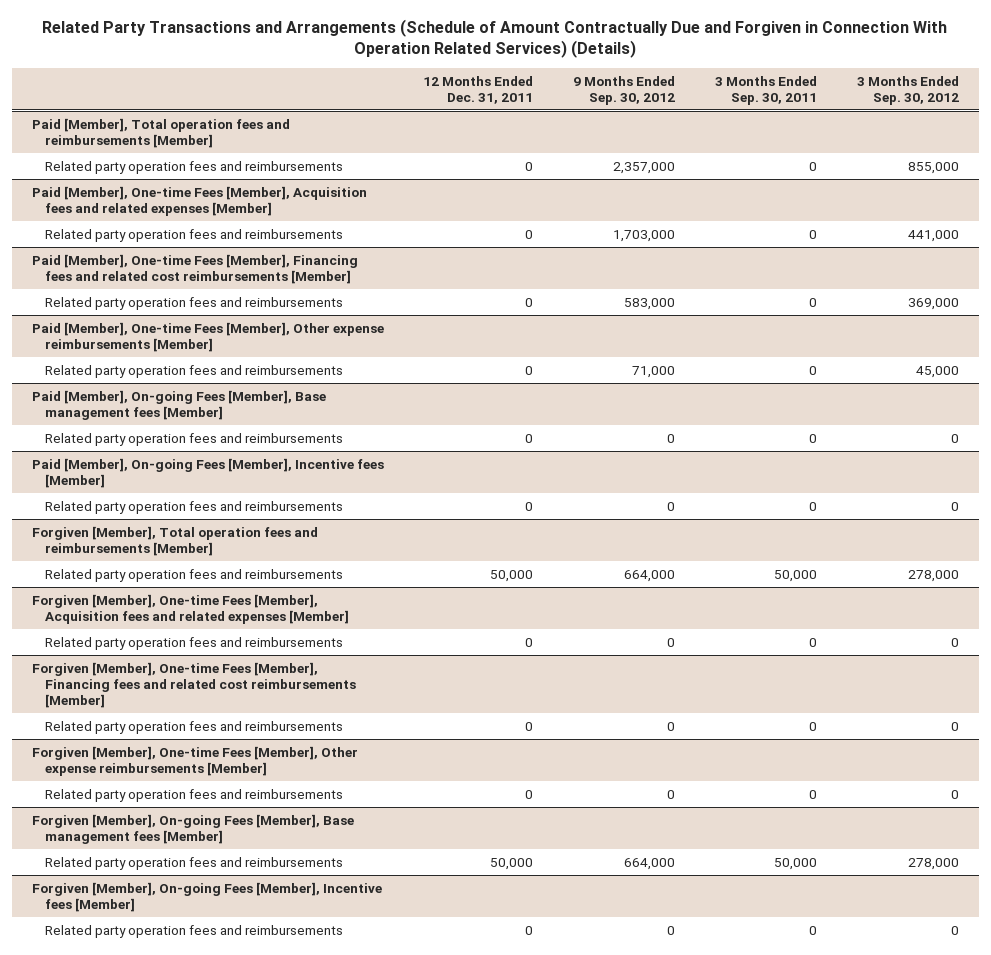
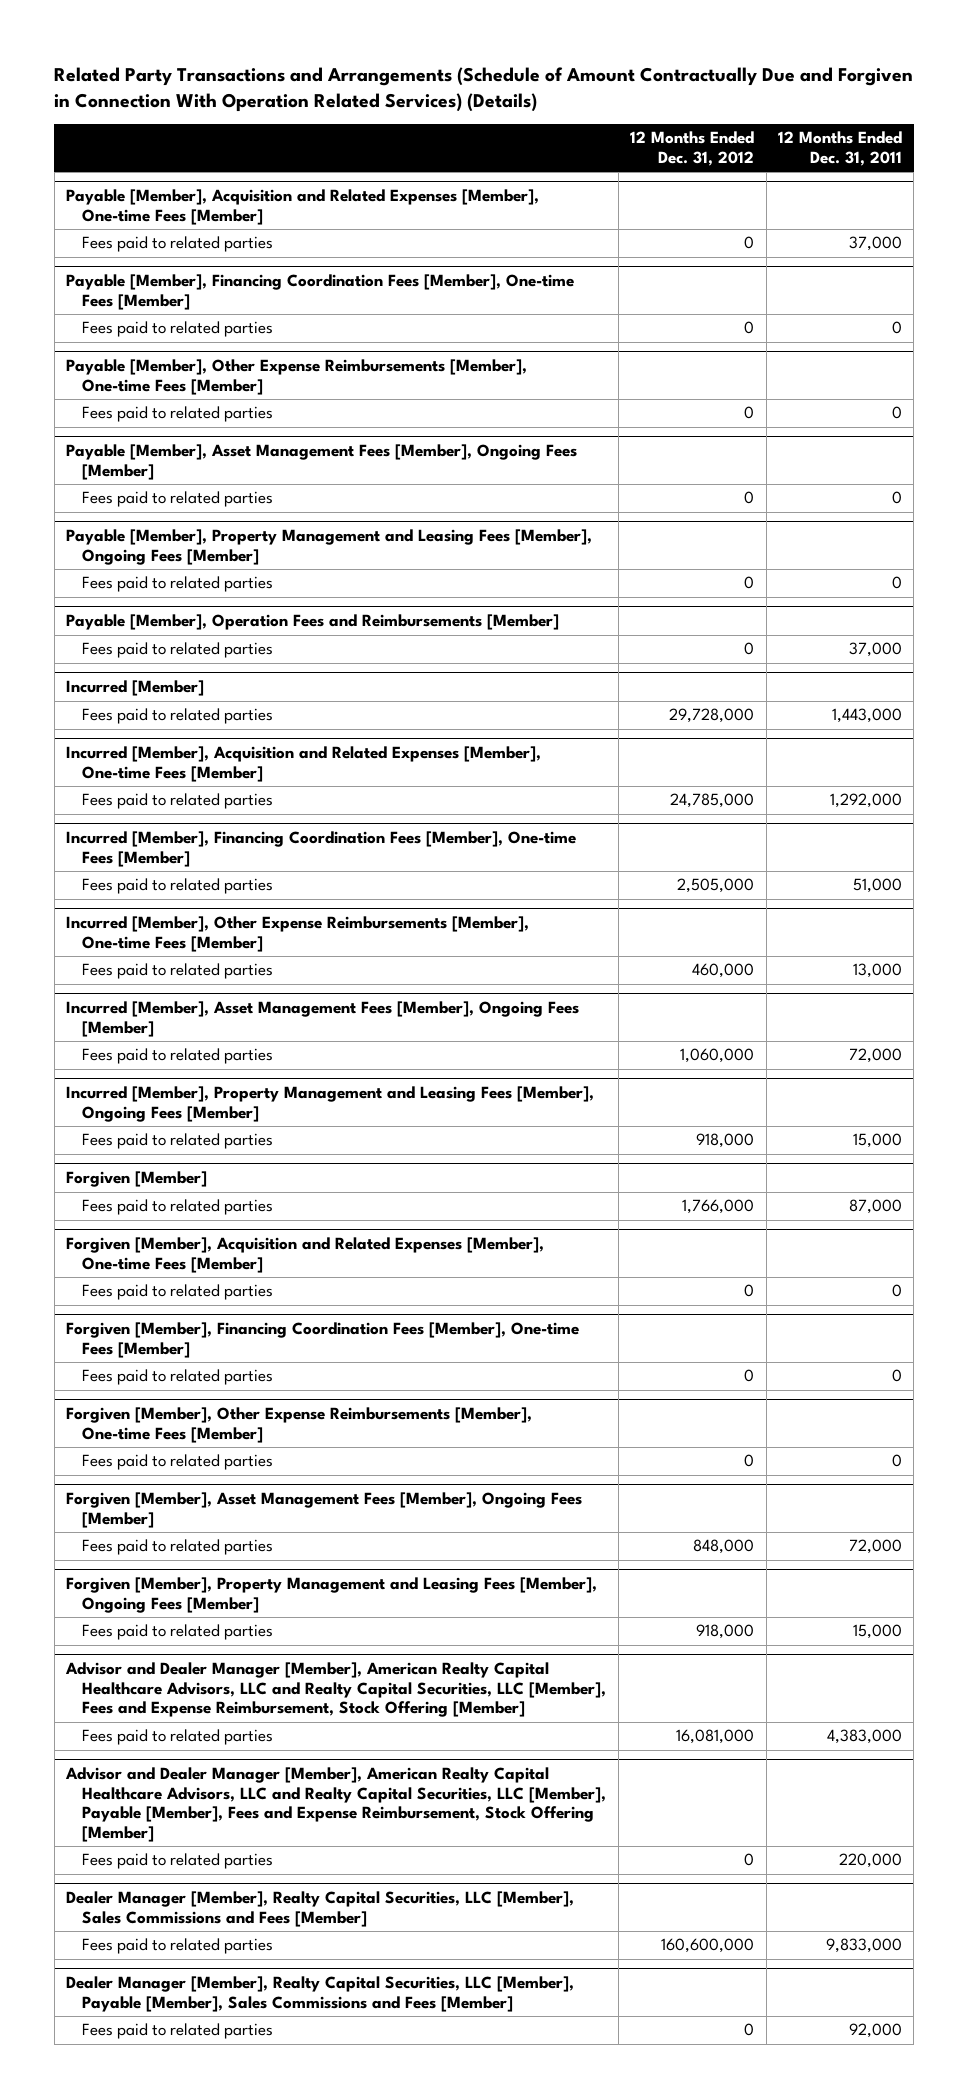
- | 12 Months Ended Dec. 31, 2011 | 9 Months Ended Sep. 30, 2012 | 3 Months Ended Sep. 30, 2011 | 3 Months Ended Sep. 30, 2012
+ | 12 Months Ended Dec. 31, 2012 | 12 Months Ended Dec. 31, 2011
- Paid [Member], Total operation fees and reimbursements [Member]
- Related party operation fees and reimbursements | 0 | 2,357,000 | 0 | 855,000
- Paid [Member], One-time Fees [Member], Acquisition fees and related expenses [Member]
- Related party operation fees and reimbursements | 0 | 1,703,000 | 0 | 441,000
- Paid [Member], One-time Fees [Member], Financing fees and related cost reimbursements [Member]
- Related party operation fees and reimbursements | 0 | 583,000 | 0 | 369,000
- Paid [Member], One-time Fees [Member], Other expense reimbursements [Member]
- Related party operation fees and reimbursements | 0 | 71,000 | 0 | 45,000
- Paid [Member], On-going Fees [Member], Base management fees [Member]
- Related party operation fees and reimbursements | 0 | 0 | 0 | 0
- Paid [Member], On-going Fees [Member], Incentive fees [Member]
- Related party operation fees and reimbursements | 0 | 0 | 0 | 0
- Forgiven [Member], Total operation fees and reimbursements [Member]
- Related party operation fees and reimbursements | 50,000 | 664,000 | 50,000 | 278,000
- Forgiven [Member], One-time Fees [Member], Acquisition fees and related expenses [Member]
- Related party operation fees and reimbursements | 0 | 0 | 0 | 0
- Forgiven [Member], One-time Fees [Member], Financing fees and related cost reimbursements [Member]
- Related party operation fees and reimbursements | 0 | 0 | 0 | 0
- Forgiven [Member], One-time Fees [Member], Other expense reimbursements [Member]
- Related party operation fees and reimbursements | 0 | 0 | 0 | 0
- Forgiven [Member], On-going Fees [Member], Base management fees [Member]
- Related party operation fees and reimbursements | 50,000 | 664,000 | 50,000 | 278,000
- Forgiven [Member], On-going Fees [Member], Incentive fees [Member]
- Related party operation fees and reimbursements | 0 | 0 | 0 | 0
+ Payable [Member], Acquisition and Related Expenses [Member], One-time Fees [Member]
+ Fees paid to related parties | 0 | 37,000
+ Payable [Member], Financing Coordination Fees [Member], One-time Fees [Member]
+ Fees paid to related parties | 0 | 0
+ Payable [Member], Other Expense Reimbursements [Member], One-time Fees [Member]
+ Fees paid to related parties | 0 | 0
+ Payable [Member], Asset Management Fees [Member], Ongoing Fees [Member]
+ Fees paid to related parties | 0 | 0
+ Payable [Member], Property Management and Leasing Fees [Member], Ongoing Fees [Member]
+ Fees paid to related parties | 0 | 0
+ Payable [Member], Operation Fees and Reimbursements [Member]
+ Fees paid to related parties | 0 | 37,000
+ Incurred [Member]
+ Fees paid to related parties | 29,728,000 | 1,443,000
+ Incurred [Member], Acquisition and Related Expenses [Member], One-time Fees [Member]
+ Fees paid to related parties | 24,785,000 | 1,292,000
+ Incurred [Member], Financing Coordination Fees [Member], One-time Fees [Member]
+ Fees paid to related parties | 2,505,000 | 51,000
+ Incurred [Member], Other Expense Reimbursements [Member], One-time Fees [Member]
+ Fees paid to related parties | 460,000 | 13,000
+ Incurred [Member], Asset Management Fees [Member], Ongoing Fees [Member]
+ Fees paid to related parties | 1,060,000 | 72,000
+ Incurred [Member], Property Management and Leasing Fees [Member], Ongoing Fees [Member]
+ Fees paid to related parties | 918,000 | 15,000
+ Forgiven [Member]
+ Fees paid to related parties | 1,766,000 | 87,000
+ Forgiven [Member], Acquisition and Related Expenses [Member], One-time Fees [Member]
+ Fees paid to related parties | 0 | 0
+ Forgiven [Member], Financing Coordination Fees [Member], One-time Fees [Member]
+ Fees paid to related parties | 0 | 0
+ Forgiven [Member], Other Expense Reimbursements [Member], One-time Fees [Member]
+ Fees paid to related parties | 0 | 0
+ Forgiven [Member], Asset Management Fees [Member], Ongoing Fees [Member]
+ Fees paid to related parties | 848,000 | 72,000
+ Forgiven [Member], Property Management and Leasing Fees [Member], Ongoing Fees [Member]
+ Fees paid to related parties | 918,000 | 15,000
+ Advisor and Dealer Manager [Member], American Realty Capital Healthcare Advisors, LLC and Realty Capital Securities, LLC [Member], Fees and Expense Reimbursement, Stock Offering [Member]
+ Fees paid to related parties | 16,081,000 | 4,383,000
+ Advisor and Dealer Manager [Member], American Realty Capital Healthcare Advisors, LLC and Realty Capital Securities, LLC [Member], Payable [Member], Fees and Expense Reimbursement, Stock Offering [Member]
+ Fees paid to related parties | 0 | 220,000
+ Dealer Manager [Member], Realty Capital Securities, LLC [Member], Sales Commissions and Fees [Member]
+ Fees paid to related parties | 160,600,000 | 9,833,000
+ Dealer Manager [Member], Realty Capital Securities, LLC [Member], Payable [Member], Sales Commissions and Fees [Member]
+ Fees paid to related parties | 0 | 92,000

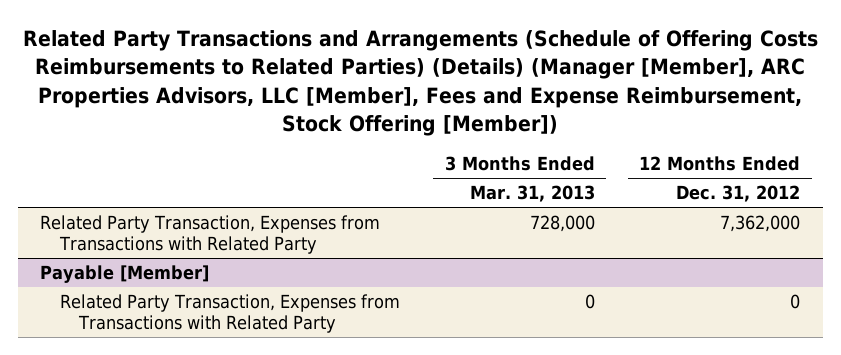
- Related Party Transactions and Arrangements (Schedule of Amount Contractually Due and Forgiven in Connection With Operation Related Services) (Details)
+ Related Party Transactions and Arrangements (Schedule of Offering Costs Reimbursements to Related Parties) (Details) (Manager [Member], ARC Properties Advisors, LLC [Member], Fees and Expense Reimbursement, Stock Offering [Member])
- | 12 Months Ended Dec. 31, 2012 | 12 Months Ended Dec. 31, 2011
+ | 3 Months Ended Mar. 31, 2013 | 12 Months Ended Dec. 31, 2012
- Payable [Member], Acquisition and Related Expenses [Member], One-time Fees [Member]
- Fees paid to related parties | 0 | 37,000
- Payable [Member], Financing Coordination Fees [Member], One-time Fees [Member]
- Fees paid to related parties | 0 | 0
- Payable [Member], Other Expense Reimbursements [Member], One-time Fees [Member]
- Fees paid to related parties | 0 | 0
- Payable [Member], Asset Management Fees [Member], Ongoing Fees [Member]
- Fees paid to related parties | 0 | 0
- Payable [Member], Property Management and Leasing Fees [Member], Ongoing Fees [Member]
- Fees paid to related parties | 0 | 0
- Payable [Member], Operation Fees and Reimbursements [Member]
- Fees paid to related parties | 0 | 37,000
- Incurred [Member]
- Fees paid to related parties | 29,728,000 | 1,443,000
- Incurred [Member], Acquisition and Related Expenses [Member], One-time Fees [Member]
- Fees paid to related parties | 24,785,000 | 1,292,000
- Incurred [Member], Financing Coordination Fees [Member], One-time Fees [Member]
- Fees paid to related parties | 2,505,000 | 51,000
- Incurred [Member], Other Expense Reimbursements [Member], One-time Fees [Member]
- Fees paid to related parties | 460,000 | 13,000
- Incurred [Member], Asset Management Fees [Member], Ongoing Fees [Member]
- Fees paid to related parties | 1,060,000 | 72,000
- Incurred [Member], Property Management and Leasing Fees [Member], Ongoing Fees [Member]
- Fees paid to related parties | 918,000 | 15,000
- Forgiven [Member]
- Fees paid to related parties | 1,766,000 | 87,000
- Forgiven [Member], Acquisition and Related Expenses [Member], One-time Fees [Member]
- Fees paid to related parties | 0 | 0
- Forgiven [Member], Financing Coordination Fees [Member], One-time Fees [Member]
- Fees paid to related parties | 0 | 0
- Forgiven [Member], Other Expense Reimbursements [Member], One-time Fees [Member]
- Fees paid to related parties | 0 | 0
- Forgiven [Member], Asset Management Fees [Member], Ongoing Fees [Member]
- Fees paid to related parties | 848,000 | 72,000
- Forgiven [Member], Property Management and Leasing Fees [Member], Ongoing Fees [Member]
- Fees paid to related parties | 918,000 | 15,000
- Advisor and Dealer Manager [Member], American Realty Capital Healthcare Advisors, LLC and Realty Capital Securities, LLC [Member], Fees and Expense Reimbursement, Stock Offering [Member]
- Fees paid to related parties | 16,081,000 | 4,383,000
- Advisor and Dealer Manager [Member], American Realty Capital Healthcare Advisors, LLC and Realty Capital Securities, LLC [Member], Payable [Member], Fees and Expense Reimbursement, Stock Offering [Member]
- Fees paid to related parties | 0 | 220,000
- Dealer Manager [Member], Realty Capital Securities, LLC [Member], Sales Commissions and Fees [Member]
- Fees paid to related parties | 160,600,000 | 9,833,000
- Dealer Manager [Member], Realty Capital Securities, LLC [Member], Payable [Member], Sales Commissions and Fees [Member]
- Fees paid to related parties | 0 | 92,000
+ Related Party Transaction, Expenses from Transactions with Related Party | 728,000 | 7,362,000
+ Payable [Member]
+ Related Party Transaction, Expenses from Transactions with Related Party | 0 | 0

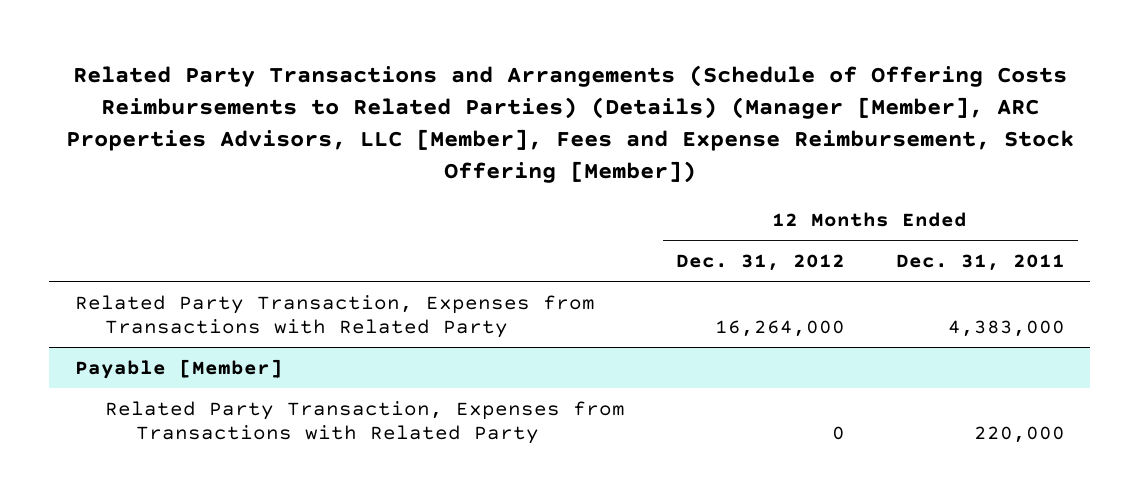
- | 3 Months Ended Mar. 31, 2013 | 12 Months Ended Dec. 31, 2012
+ | 12 Months Ended Dec. 31, 2012 | 12 Months Ended Dec. 31, 2011
- Related Party Transaction, Expenses from Transactions with Related Party | 728,000 | 7,362,000
+ Related Party Transaction, Expenses from Transactions with Related Party | 16,264,000 | 4,383,000

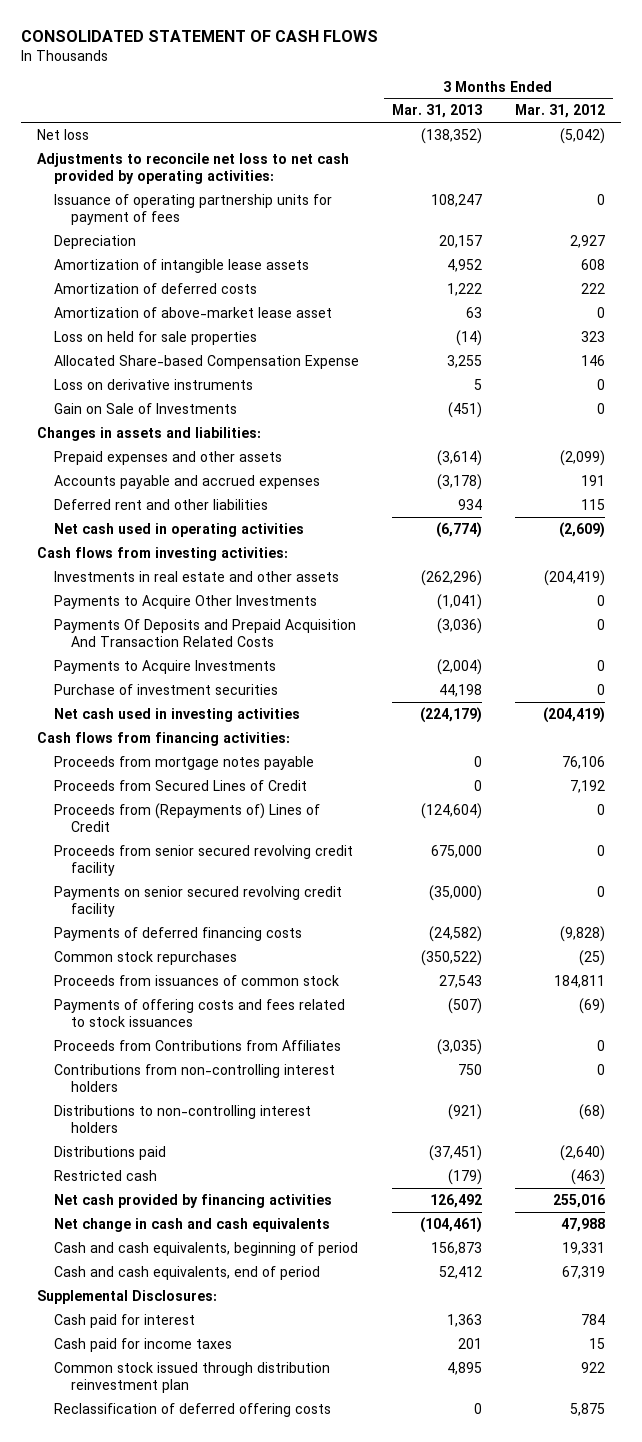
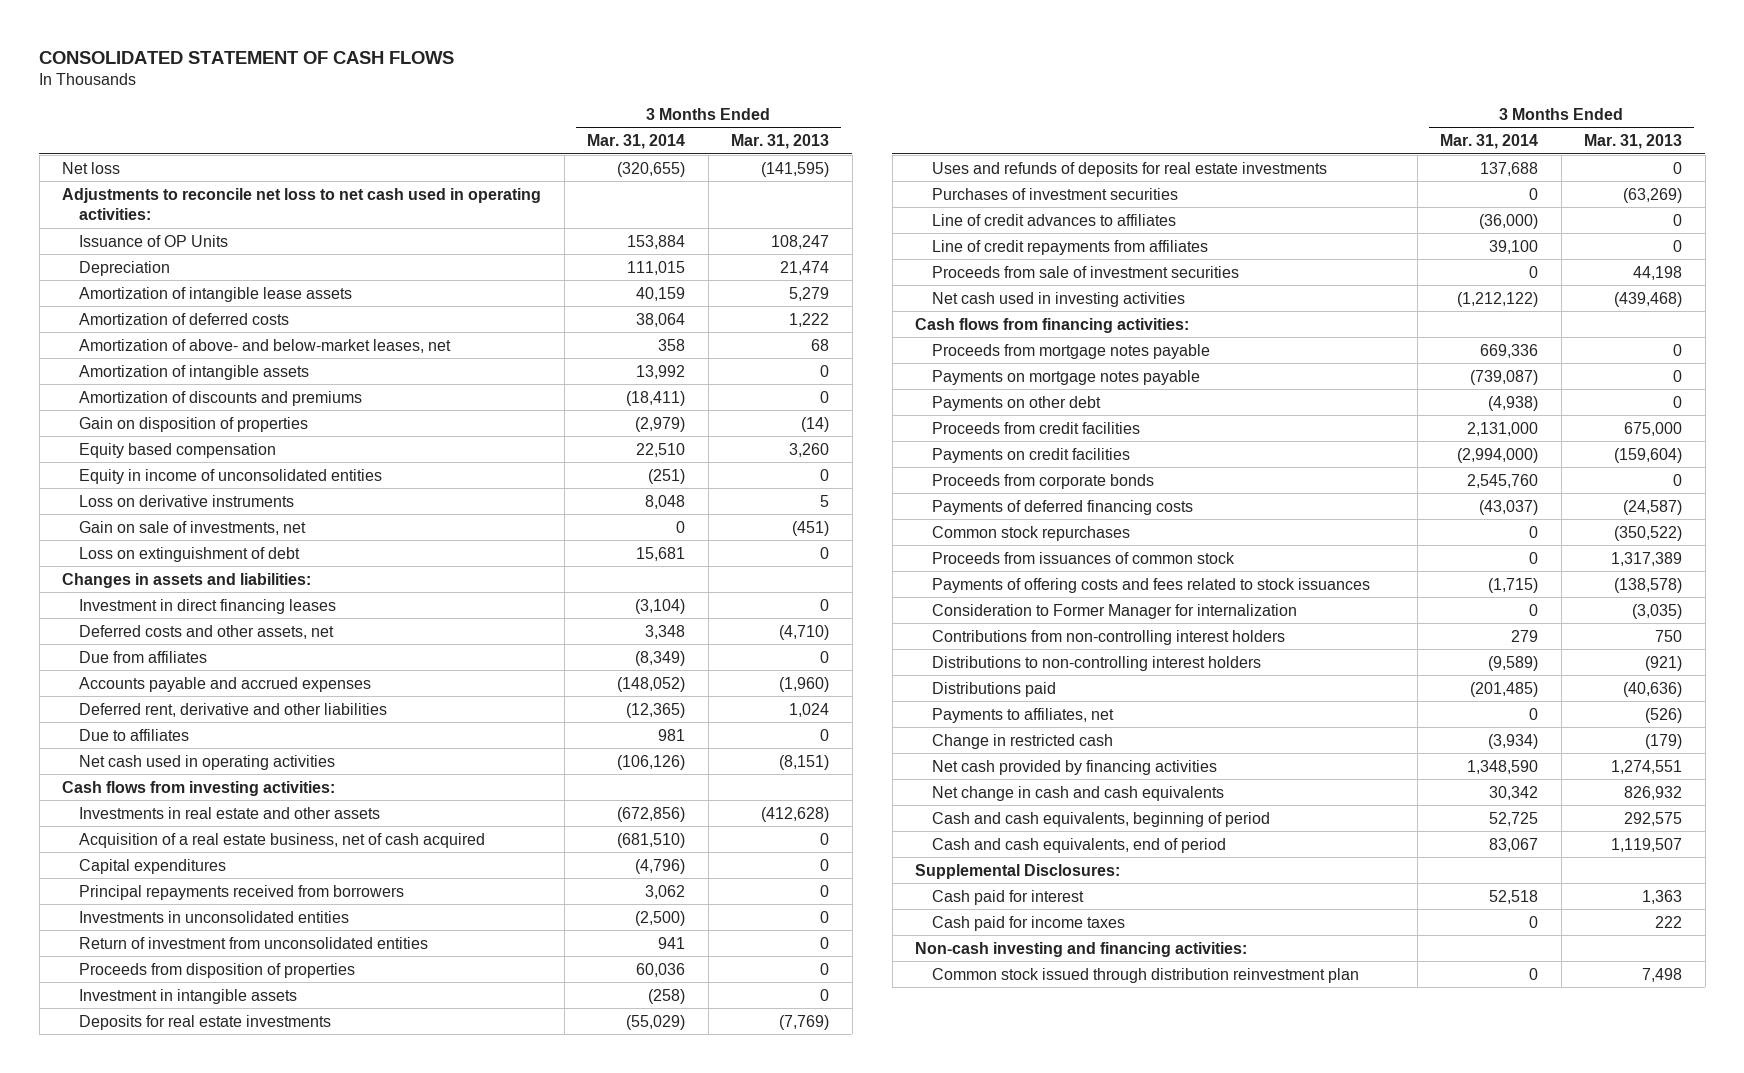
- | 3 Months Ended Mar. 31, 2013 | 3 Months Ended Mar. 31, 2012
+ | 3 Months Ended Mar. 31, 2014 | 3 Months Ended Mar. 31, 2013
- Net loss | (138,352) | (5,042)
- Adjustments to reconcile net loss to net cash provided by operating activities:
- Issuance of operating partnership units for payment of fees | 108,247 | 0
- Depreciation | 20,157 | 2,927
- Amortization of intangible lease assets | 4,952 | 608
+ Net loss | (320,655) | (141,595)
+ Adjustments to reconcile net loss to net cash used in operating activities:
+ Issuance of OP Units | 153,884 | 108,247
+ Depreciation | 111,015 | 21,474
+ Amortization of intangible lease assets | 40,159 | 5,279
- Amortization of above-market lease asset | 63 | 0
- Loss on held for sale properties | (14) | 323
- Allocated Share-based Compensation Expense | 3,255 | 146
+ Amortization of above- and below-market leases, net | 358 | 68
+ Amortization of intangible assets | 13,992 | 0
+ Amortization of discounts and premiums | (18,411) | 0
+ Gain on disposition of properties | (2,979) | (14)
+ Equity based compensation | 22,510 | 3,260
+ Equity in income of unconsolidated entities | (251) | 0
- Gain on Sale of Investments | (451) | 0
+ Gain on sale of investments, net | 0 | (451)
+ Loss on extinguishment of debt | 15,681 | 0
- Prepaid expenses and other assets | (3,614) | (2,099)
- Accounts payable and accrued expenses | (3,178) | 191
- Deferred rent and other liabilities | 934 | 115
- Net cash used in operating activities | (6,774) | (2,609)
+ Investment in direct financing leases | (3,104) | 0
+ Deferred costs and other assets, net | 3,348 | (4,710)
+ Due from affiliates | (8,349) | 0
+ Accounts payable and accrued expenses | (148,052) | (1,960)
+ Deferred rent, derivative and other liabilities | (12,365) | 1,024
+ Due to affiliates | 981 | 0
+ Net cash used in operating activities | (106,126) | (8,151)
- Investments in real estate and other assets | (262,296) | (204,419)
- Payments to Acquire Other Investments | (1,041) | 0
- Payments Of Deposits and Prepaid Acquisition And Transaction Related Costs | (3,036) | 0
- Payments to Acquire Investments | (2,004) | 0
- Purchase of investment securities | 44,198 | 0
- Net cash used in investing activities | (224,179) | (204,419)
+ Investments in real estate and other assets | (672,856) | (412,628)
+ Acquisition of a real estate business, net of cash acquired | (681,510) | 0
+ Capital expenditures | (4,796) | 0
+ Principal repayments received from borrowers | 3,062 | 0
+ Investments in unconsolidated entities | (2,500) | 0
+ Return of investment from unconsolidated entities | 941 | 0
+ Proceeds from disposition of properties | 60,036 | 0
+ Investment in intangible assets | (258) | 0
+ Deposits for real estate investments | (55,029) | (7,769)
+ Uses and refunds of deposits for real estate investments | 137,688 | 0
+ Purchases of investment securities | 0 | (63,269)
+ Line of credit advances to affiliates | (36,000) | 0
+ Line of credit repayments from affiliates | 39,100 | 0
+ Proceeds from sale of investment securities | 0 | 44,198
+ Net cash used in investing activities | (1,212,122) | (439,468)
- Proceeds from Secured Lines of Credit | 0 | 7,192
- Proceeds from (Repayments of) Lines of Credit | (124,604) | 0
- Proceeds from senior secured revolving credit facility | 675,000 | 0
- Payments on senior secured revolving credit facility | (35,000) | 0
- Payments of deferred financing costs | (24,582) | (9,828)
+ Payments on mortgage notes payable | (739,087) | 0
+ Payments on other debt | (4,938) | 0
+ Proceeds from credit facilities | 2,131,000 | 675,000
+ Payments on credit facilities | (2,994,000) | (159,604)
+ Proceeds from corporate bonds | 2,545,760 | 0
+ Payments of deferred financing costs | (43,037) | (24,587)
- Proceeds from issuances of common stock | 27,543 | 184,811
- Payments of offering costs and fees related to stock issuances | (507) | (69)
- Proceeds from Contributions from Affiliates | (3,035) | 0
+ Proceeds from issuances of common stock | 0 | 1,317,389
+ Payments of offering costs and fees related to stock issuances | (1,715) | (138,578)
+ Consideration to Former Manager for internalization | 0 | (3,035)
- Distributions paid | (37,451) | (2,640)
- Restricted cash | (179) | (463)
- Net cash provided by financing activities | 126,492 | 255,016
- Net change in cash and cash equivalents | (104,461) | 47,988
- Cash and cash equivalents, beginning of period | 156,873 | 19,331
- Cash and cash equivalents, end of period | 52,412 | 67,319
+ Distributions paid | (201,485) | (40,636)
+ Payments to affiliates, net | 0 | (526)
+ Change in restricted cash | (3,934) | (179)
+ Net cash provided by financing activities | 1,348,590 | 1,274,551
+ Net change in cash and cash equivalents | 30,342 | 826,932
+ Cash and cash equivalents, beginning of period | 52,725 | 292,575
+ Cash and cash equivalents, end of period | 83,067 | 1,119,507
- Cash paid for income taxes | 201 | 15
- Common stock issued through distribution reinvestment plan | 4,895 | 922
- Reclassification of deferred offering costs | 0 | 5,875
+ Cash paid for income taxes | 0 | 222
+ Non-cash investing and financing activities:
+ Common stock issued through distribution reinvestment plan | 0 | 7,498

